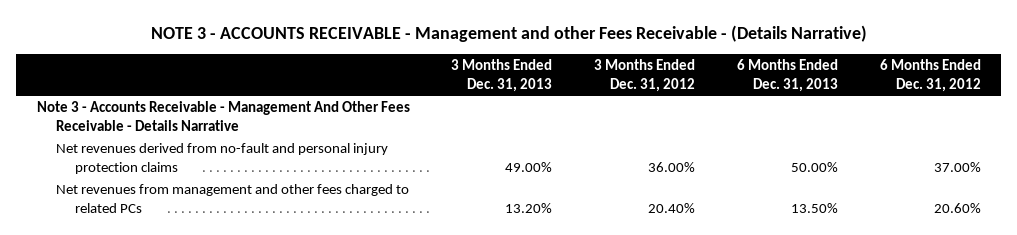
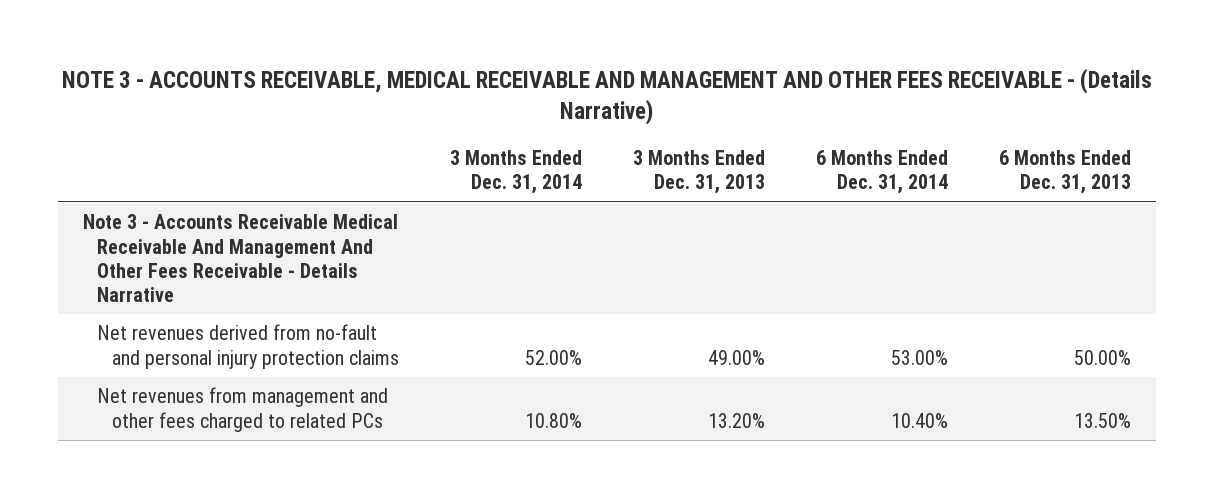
- NOTE 3 - ACCOUNTS RECEIVABLE - Management and other Fees Receivable - (Details Narrative)
+ NOTE 3 - ACCOUNTS RECEIVABLE, MEDICAL RECEIVABLE AND MANAGEMENT AND OTHER FEES RECEIVABLE - (Details Narrative)
- | 3 Months Ended Dec. 31, 2013 | 3 Months Ended Dec. 31, 2012 | 6 Months Ended Dec. 31, 2013 | 6 Months Ended Dec. 31, 2012
+ | 3 Months Ended Dec. 31, 2014 | 3 Months Ended Dec. 31, 2013 | 6 Months Ended Dec. 31, 2014 | 6 Months Ended Dec. 31, 2013
- Note 3 - Accounts Receivable - Management And Other Fees Receivable - Details Narrative
+ Note 3 - Accounts Receivable Medical Receivable And Management And Other Fees Receivable - Details Narrative

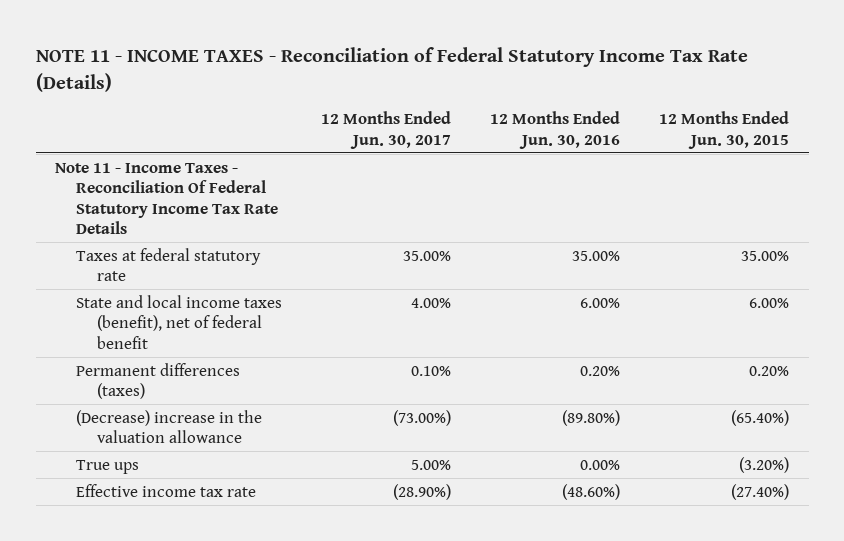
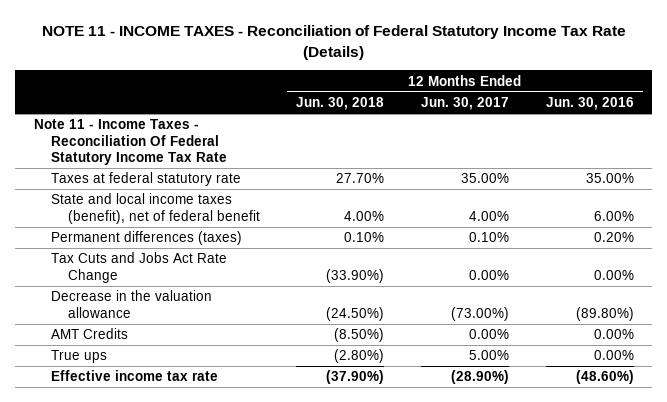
- | 12 Months Ended Jun. 30, 2017 | 12 Months Ended Jun. 30, 2016 | 12 Months Ended Jun. 30, 2015
+ | 12 Months Ended Jun. 30, 2018 | 12 Months Ended Jun. 30, 2017 | 12 Months Ended Jun. 30, 2016
- Note 11 - Income Taxes - Reconciliation Of Federal Statutory Income Tax Rate Details
+ Note 11 - Income Taxes - Reconciliation Of Federal Statutory Income Tax Rate
- (Decrease) increase in the valuation allowance | (73.00%) | (89.80%) | (65.40%)
+ Tax Cuts and Jobs Act Rate Change | (33.90%) | 0.00% | 0.00%
+ Decrease in the valuation allowance | (24.50%) | (73.00%) | (89.80%)
+ AMT Credits | (8.50%) | 0.00% | 0.00%

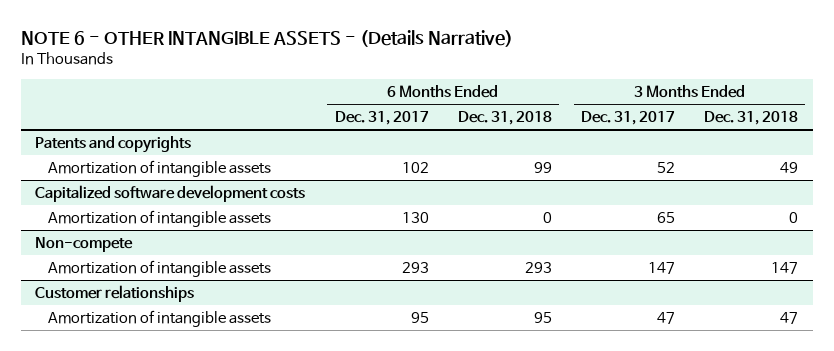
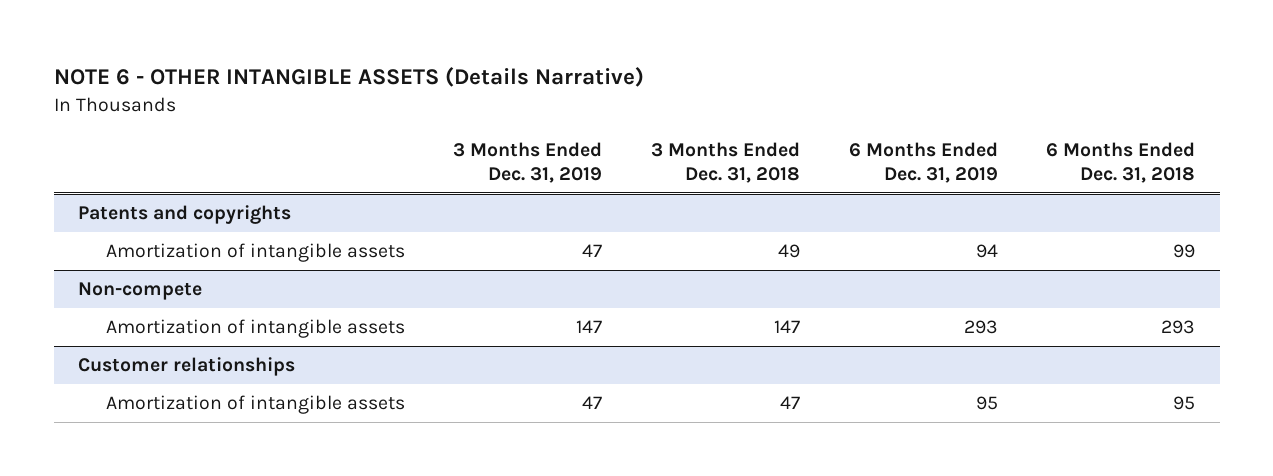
- NOTE 6 - OTHER INTANGIBLE ASSETS - (Details Narrative)
+ NOTE 6 - OTHER INTANGIBLE ASSETS (Details Narrative)
- | 6 Months Ended Dec. 31, 2017 | 6 Months Ended Dec. 31, 2018 | 3 Months Ended Dec. 31, 2017 | 3 Months Ended Dec. 31, 2018
+ | 3 Months Ended Dec. 31, 2019 | 3 Months Ended Dec. 31, 2018 | 6 Months Ended Dec. 31, 2019 | 6 Months Ended Dec. 31, 2018
- Capitalized software development costs
- Amortization of intangible assets | 130 | 0 | 65 | 0

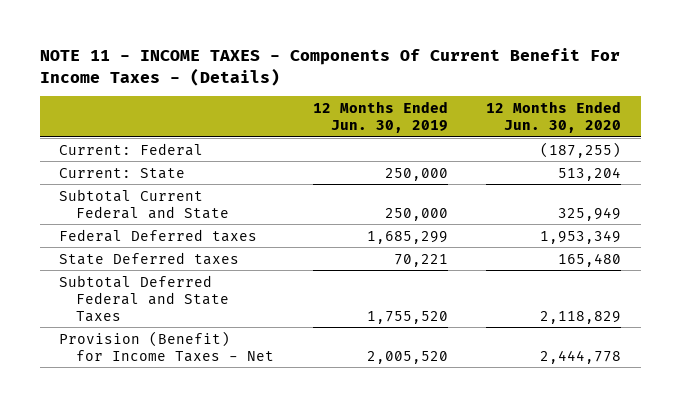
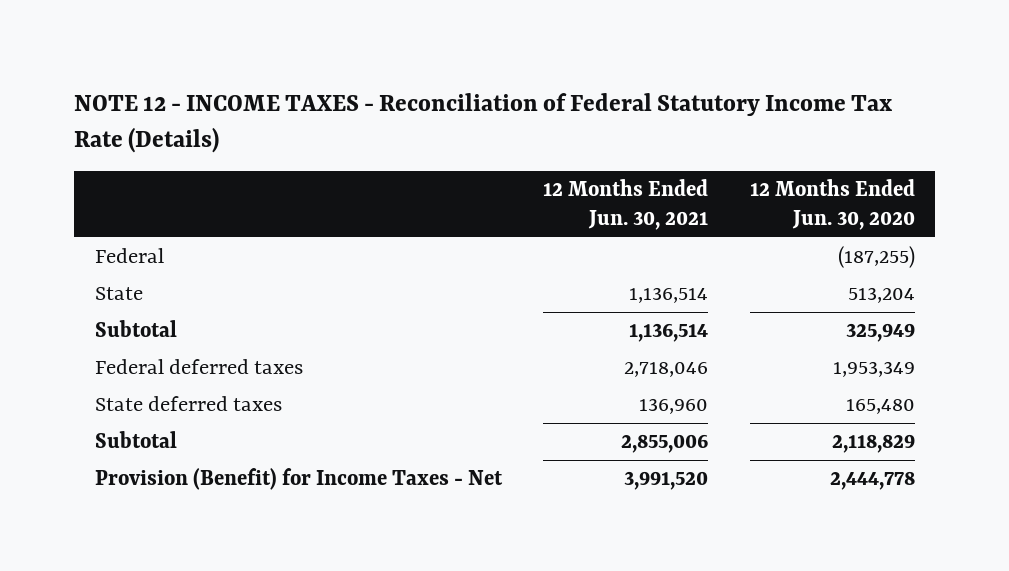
- NOTE 11 - INCOME TAXES - Components Of Current Benefit For Income Taxes - (Details)
+ NOTE 12 - INCOME TAXES - Reconciliation of Federal Statutory Income Tax Rate (Details)
- | 12 Months Ended Jun. 30, 2019 | 12 Months Ended Jun. 30, 2020
+ | 12 Months Ended Jun. 30, 2021 | 12 Months Ended Jun. 30, 2020
- Current: Federal | | (187,255)
- Current: State | 250,000 | 513,204
- Subtotal Current Federal and State | 250,000 | 325,949
- Federal Deferred taxes | 1,685,299 | 1,953,349
- State Deferred taxes | 70,221 | 165,480
- Subtotal Deferred Federal and State Taxes | 1,755,520 | 2,118,829
+ Federal | | (187,255)
+ State | 1,136,514 | 513,204
+ Subtotal | 1,136,514 | 325,949
+ Federal deferred taxes | 2,718,046 | 1,953,349
+ State deferred taxes | 136,960 | 165,480
+ Subtotal | 2,855,006 | 2,118,829

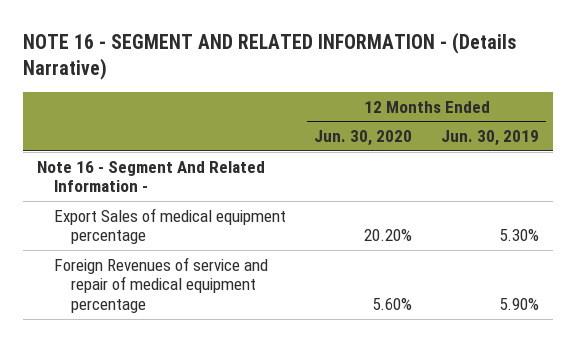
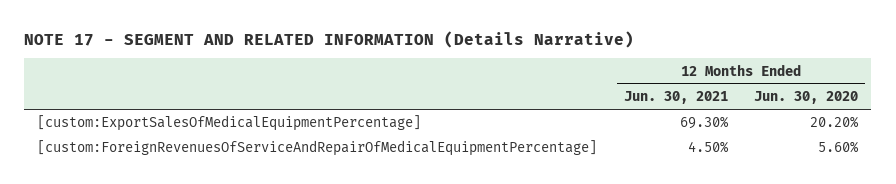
- NOTE 16 - SEGMENT AND RELATED INFORMATION - (Details Narrative)
+ NOTE 17 - SEGMENT AND RELATED INFORMATION (Details Narrative)
- | 12 Months Ended Jun. 30, 2020 | 12 Months Ended Jun. 30, 2019
+ | 12 Months Ended Jun. 30, 2021 | 12 Months Ended Jun. 30, 2020
- Note 16 - Segment And Related Information -
- Export Sales of medical equipment percentage | 20.20% | 5.30%
- Foreign Revenues of service and repair of medical equipment percentage | 5.60% | 5.90%
+ [custom:ExportSalesOfMedicalEquipmentPercentage] | 69.30% | 20.20%
+ [custom:ForeignRevenuesOfServiceAndRepairOfMedicalEquipmentPercentage] | 4.50% | 5.60%

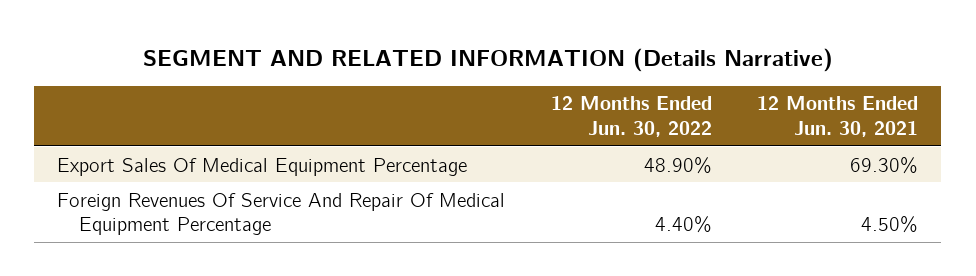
- NOTE 17 - SEGMENT AND RELATED INFORMATION (Details Narrative)
+ SEGMENT AND RELATED INFORMATION (Details Narrative)
- | 12 Months Ended Jun. 30, 2021 | 12 Months Ended Jun. 30, 2020
+ | 12 Months Ended Jun. 30, 2022 | 12 Months Ended Jun. 30, 2021
- [custom:ExportSalesOfMedicalEquipmentPercentage] | 69.30% | 20.20%
- [custom:ForeignRevenuesOfServiceAndRepairOfMedicalEquipmentPercentage] | 4.50% | 5.60%
+ Export Sales Of Medical Equipment Percentage | 48.90% | 69.30%
+ Foreign Revenues Of Service And Repair Of Medical Equipment Percentage | 4.40% | 4.50%

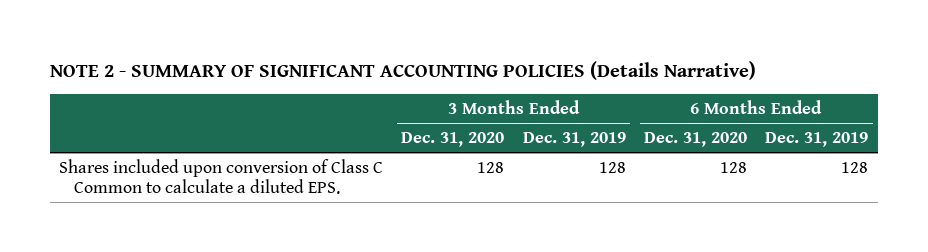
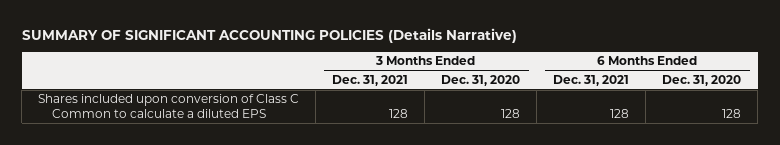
- NOTE 2 - SUMMARY OF SIGNIFICANT ACCOUNTING POLICIES (Details Narrative)
+ SUMMARY OF SIGNIFICANT ACCOUNTING POLICIES (Details Narrative)
- | 3 Months Ended Dec. 31, 2020 | 3 Months Ended Dec. 31, 2019 | 6 Months Ended Dec. 31, 2020 | 6 Months Ended Dec. 31, 2019
+ | 3 Months Ended Dec. 31, 2021 | 3 Months Ended Dec. 31, 2020 | 6 Months Ended Dec. 31, 2021 | 6 Months Ended Dec. 31, 2020
- Shares included upon conversion of Class C Common to calculate a diluted EPS. | 128 | 128 | 128 | 128
+ Shares included upon conversion of Class C Common to calculate a diluted EPS | 128 | 128 | 128 | 128

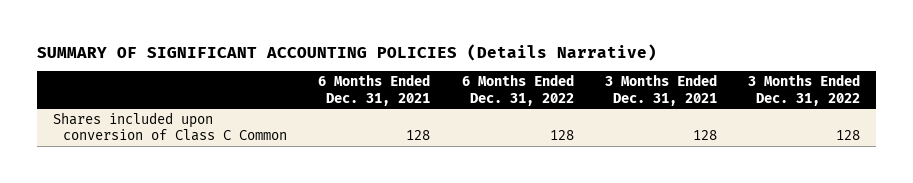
- | 3 Months Ended Dec. 31, 2021 | 3 Months Ended Dec. 31, 2020 | 6 Months Ended Dec. 31, 2021 | 6 Months Ended Dec. 31, 2020
+ | 6 Months Ended Dec. 31, 2021 | 6 Months Ended Dec. 31, 2022 | 3 Months Ended Dec. 31, 2021 | 3 Months Ended Dec. 31, 2022
- Shares included upon conversion of Class C Common to calculate a diluted EPS | 128 | 128 | 128 | 128
+ Shares included upon conversion of Class C Common | 128 | 128 | 128 | 128

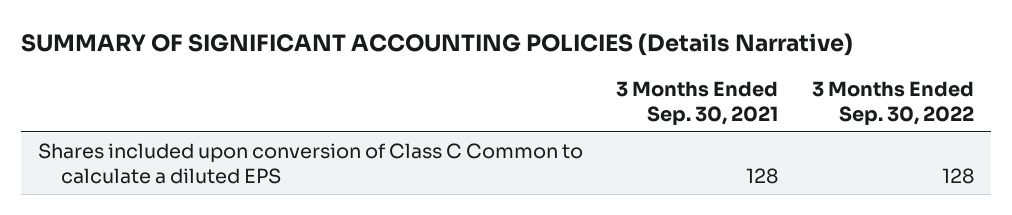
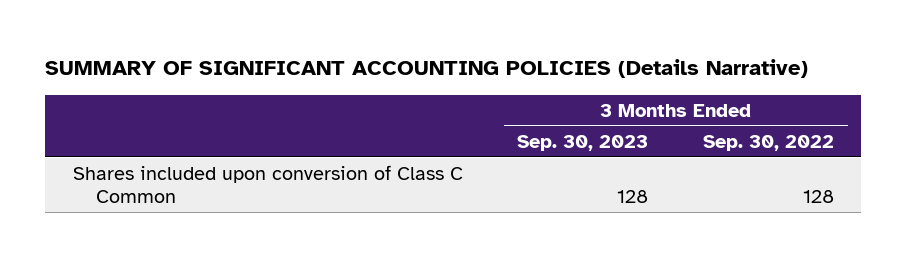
- | 3 Months Ended Sep. 30, 2021 | 3 Months Ended Sep. 30, 2022
+ | 3 Months Ended Sep. 30, 2023 | 3 Months Ended Sep. 30, 2022
- Shares included upon conversion of Class C Common to calculate a diluted EPS | 128 | 128
+ Shares included upon conversion of Class C Common | 128 | 128

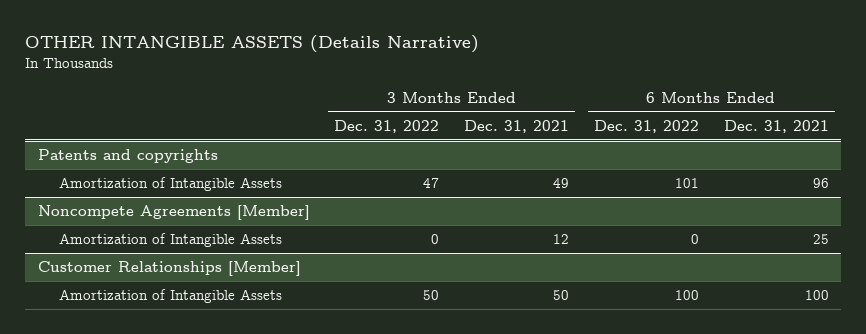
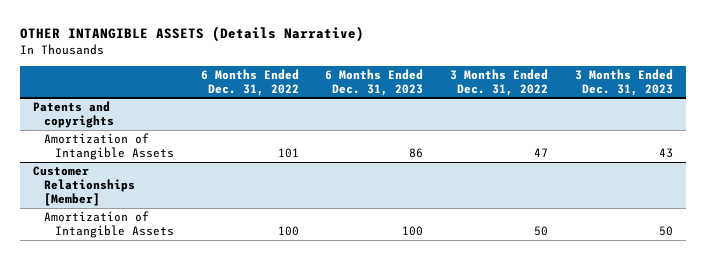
- | 3 Months Ended Dec. 31, 2022 | 3 Months Ended Dec. 31, 2021 | 6 Months Ended Dec. 31, 2022 | 6 Months Ended Dec. 31, 2021
+ | 6 Months Ended Dec. 31, 2022 | 6 Months Ended Dec. 31, 2023 | 3 Months Ended Dec. 31, 2022 | 3 Months Ended Dec. 31, 2023
- Noncompete Agreements [Member]
- Amortization of Intangible Assets | 0 | 12 | 0 | 25

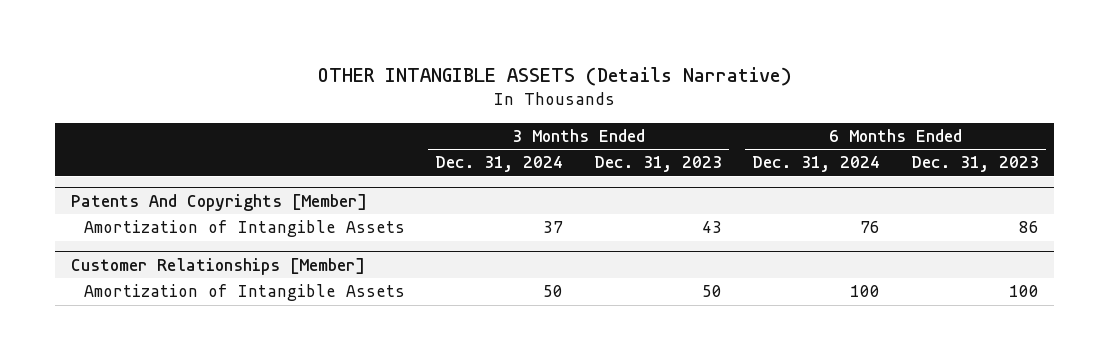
- | 6 Months Ended Dec. 31, 2022 | 6 Months Ended Dec. 31, 2023 | 3 Months Ended Dec. 31, 2022 | 3 Months Ended Dec. 31, 2023
+ | 3 Months Ended Dec. 31, 2024 | 3 Months Ended Dec. 31, 2023 | 6 Months Ended Dec. 31, 2024 | 6 Months Ended Dec. 31, 2023
- Patents and copyrights
+ Patents And Copyrights [Member]

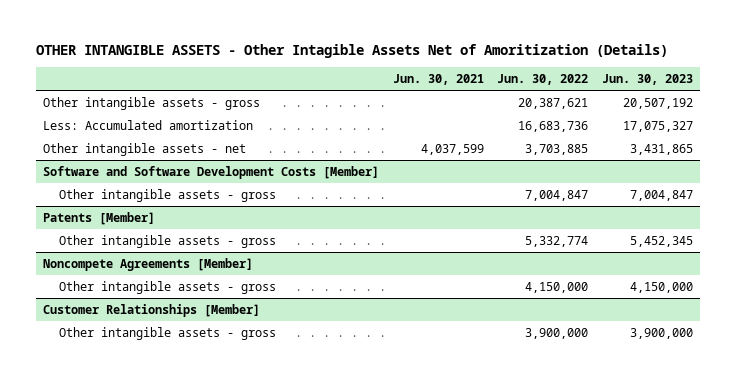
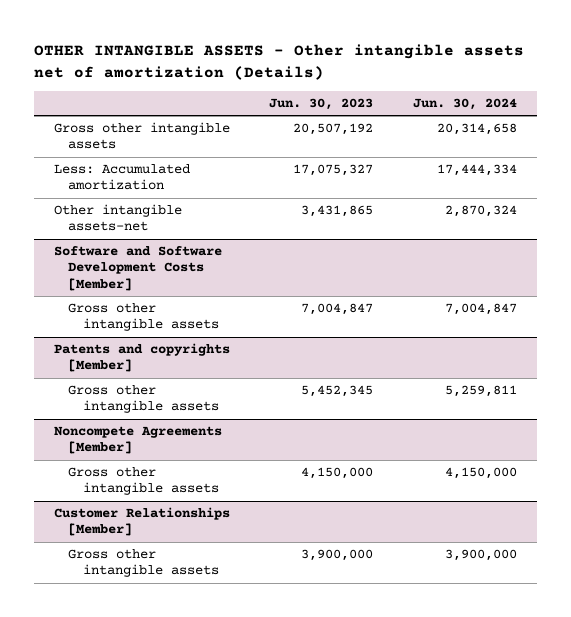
- OTHER INTANGIBLE ASSETS - Other Intagible Assets Net of Amoritization (Details)
+ OTHER INTANGIBLE ASSETS - Other intangible assets net of amortization (Details)
- | Jun. 30, 2021 | Jun. 30, 2022 | Jun. 30, 2023
+ | Jun. 30, 2023 | Jun. 30, 2024
- Other intangible assets - gross | | 20,387,621 | 20,507,192
+ Gross other intangible assets | 20,507,192 | 20,314,658
- Other intangible assets - net | 4,037,599 | 3,703,885 | 3,431,865
+ Other intangible assets-net | 3,431,865 | 2,870,324
@ Software and Software Development Costs [Member]
- Other intangible assets - gross | | 7,004,847 | 7,004,847
- Patents [Member]
- Other intangible assets - gross | | 5,332,774 | 5,452,345
@ Software and Software Development Costs [Member]
+ Gross other intangible assets | 7,004,847 | 7,004,847
+ Patents and copyrights [Member]
+ Gross other intangible assets | 5,452,345 | 5,259,811
@ Noncompete Agreements [Member]
- Other intangible assets - gross | | 4,150,000 | 4,150,000
+ Gross other intangible assets | 4,150,000 | 4,150,000
@ Customer Relationships [Member]
- Other intangible assets - gross | | 3,900,000 | 3,900,000
+ Gross other intangible assets | 3,900,000 | 3,900,000

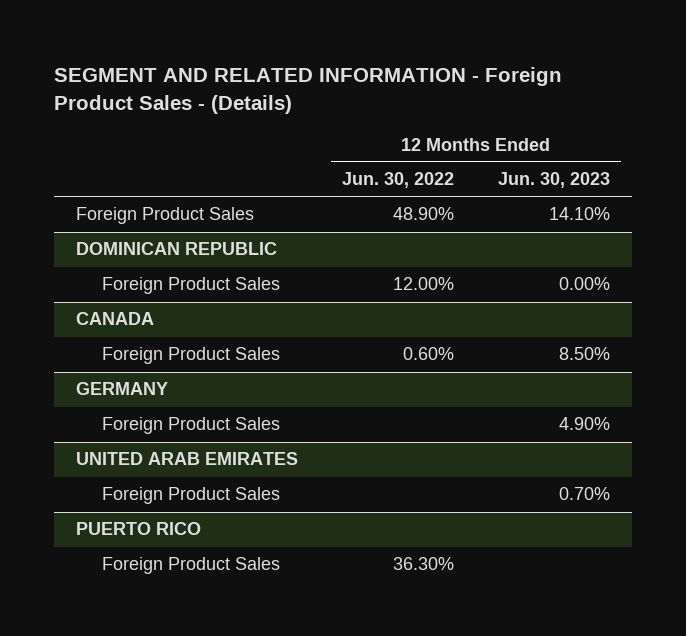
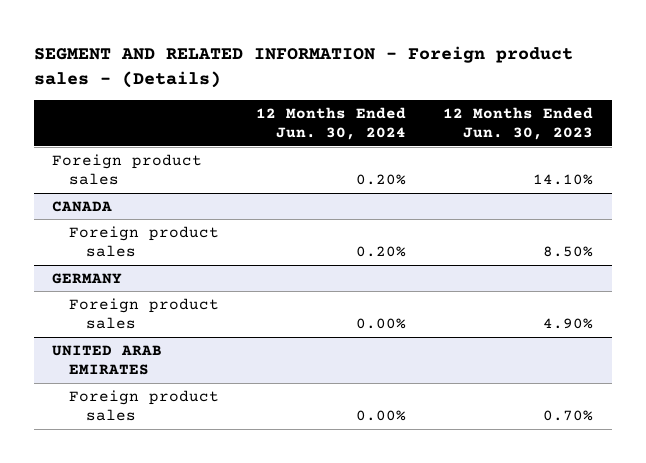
- SEGMENT AND RELATED INFORMATION - Foreign Product Sales - (Details)
+ SEGMENT AND RELATED INFORMATION - Foreign product sales - (Details)
- | 12 Months Ended Jun. 30, 2022 | 12 Months Ended Jun. 30, 2023
+ | 12 Months Ended Jun. 30, 2024 | 12 Months Ended Jun. 30, 2023
- Foreign Product Sales | 48.90% | 14.10%
- DOMINICAN REPUBLIC
- Foreign Product Sales | 12.00% | 0.00%
+ Foreign product sales | 0.20% | 14.10%
@ CANADA
- Foreign Product Sales | 0.60% | 8.50%
+ Foreign product sales | 0.20% | 8.50%
@ GERMANY
- Foreign Product Sales | | 4.90%
+ Foreign product sales | 0.00% | 4.90%
@ UNITED ARAB EMIRATES
- Foreign Product Sales | | 0.70%
- PUERTO RICO
- Foreign Product Sales | 36.30% |
@ UNITED ARAB EMIRATES
+ Foreign product sales | 0.00% | 0.70%

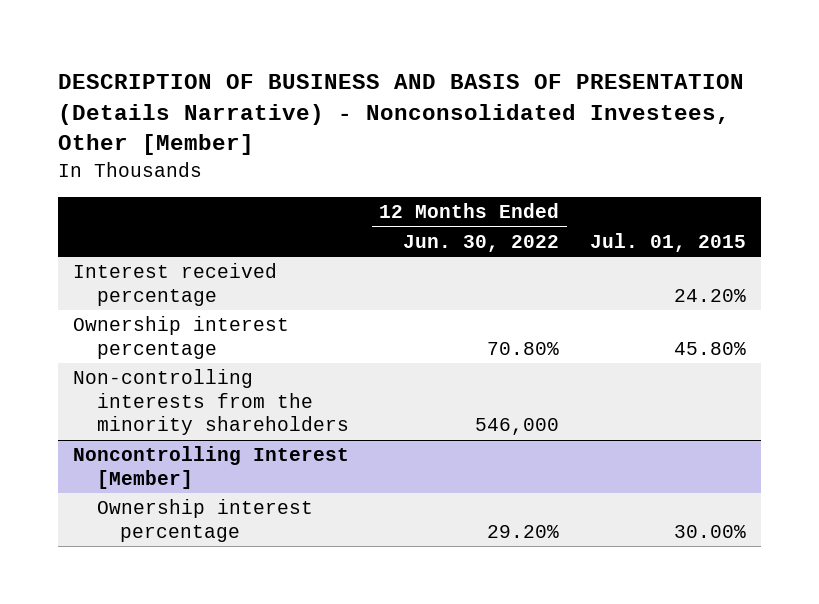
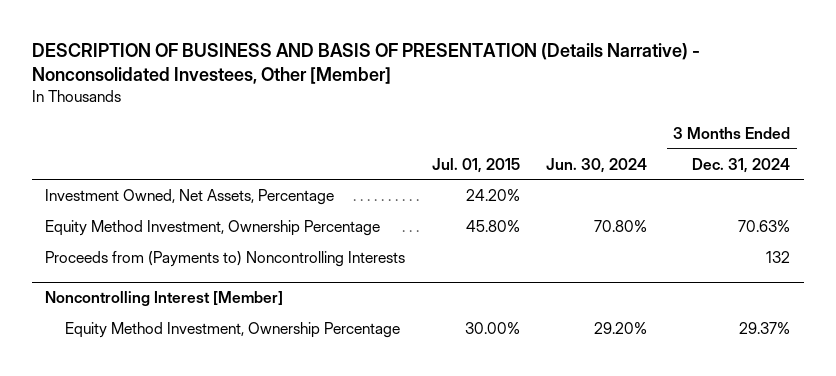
- | 12 Months Ended Jun. 30, 2022 | Jul. 01, 2015
+ | Jul. 01, 2015 | Jun. 30, 2024 | 3 Months Ended Dec. 31, 2024
- Interest received percentage | | 24.20%
- Ownership interest percentage | 70.80% | 45.80%
- Non-controlling interests from the minority shareholders | 546,000 |
+ Investment Owned, Net Assets, Percentage | 24.20% | |
+ Equity Method Investment, Ownership Percentage | 45.80% | 70.80% | 70.63%
+ Proceeds from (Payments to) Noncontrolling Interests | | | 132
@ Noncontrolling Interest [Member]
- Ownership interest percentage | 29.20% | 30.00%
+ Equity Method Investment, Ownership Percentage | 30.00% | 29.20% | 29.37%

